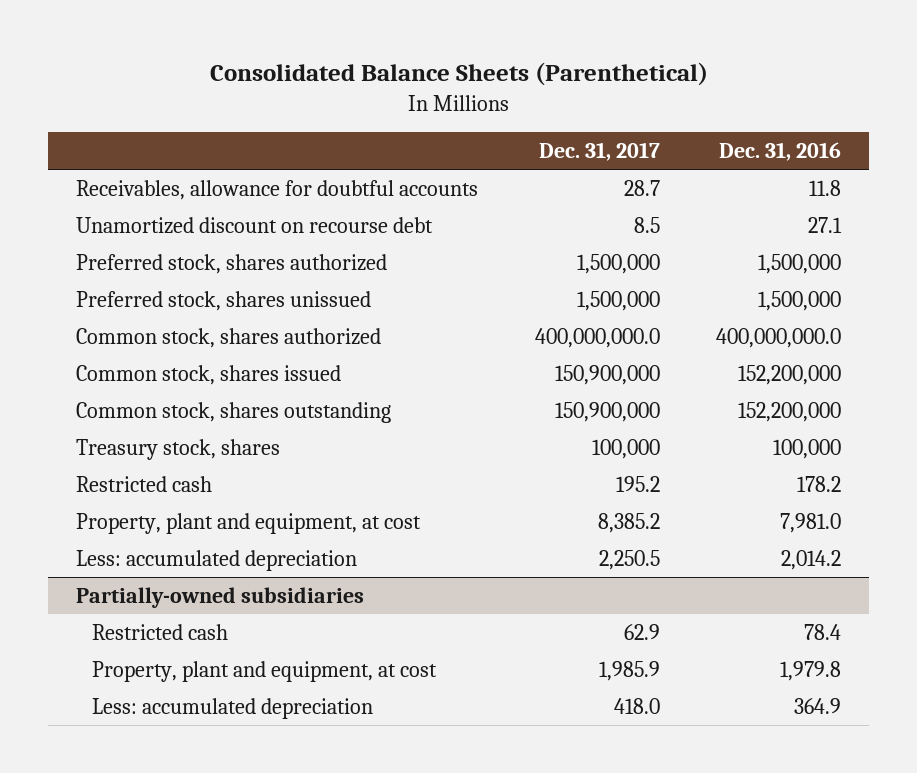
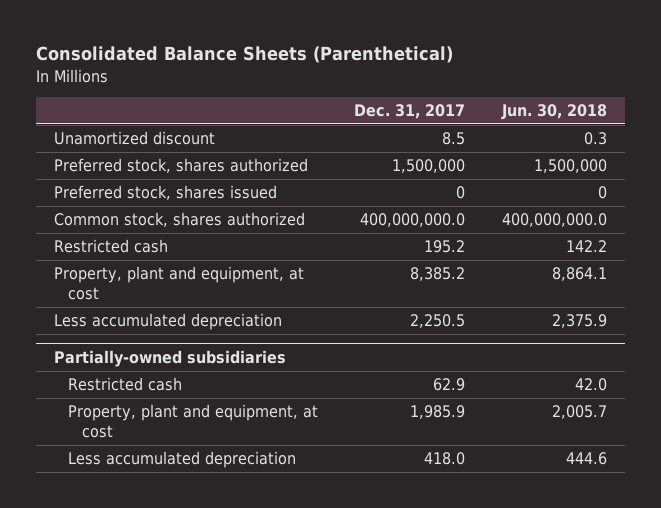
- | Dec. 31, 2017 | Dec. 31, 2016
+ | Dec. 31, 2017 | Jun. 30, 2018
- Receivables, allowance for doubtful accounts | 28.7 | 11.8
- Unamortized discount on recourse debt | 8.5 | 27.1
+ Unamortized discount | 8.5 | 0.3
- Preferred stock, shares unissued | 1,500,000 | 1,500,000
+ Preferred stock, shares issued | 0 | 0
- Common stock, shares issued | 150,900,000 | 152,200,000
- Common stock, shares outstanding | 150,900,000 | 152,200,000
- Treasury stock, shares | 100,000 | 100,000
- Less: accumulated depreciation | 2,250.5 | 2,014.2
+ Less accumulated depreciation | 2,250.5 | 2,375.9
@ Partially-owned subsidiaries
- Less: accumulated depreciation | 418.0 | 364.9
+ Less accumulated depreciation | 418.0 | 444.6

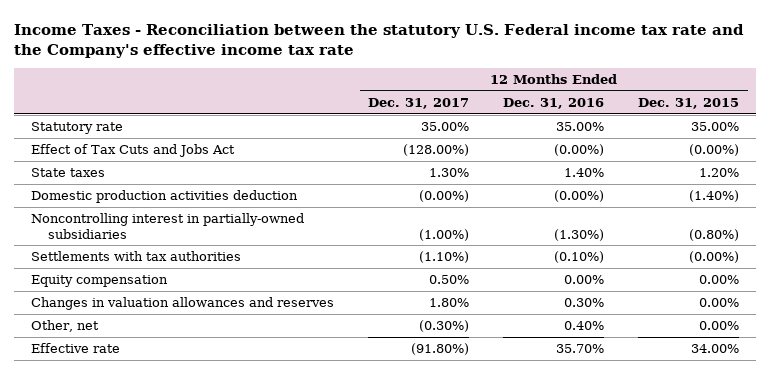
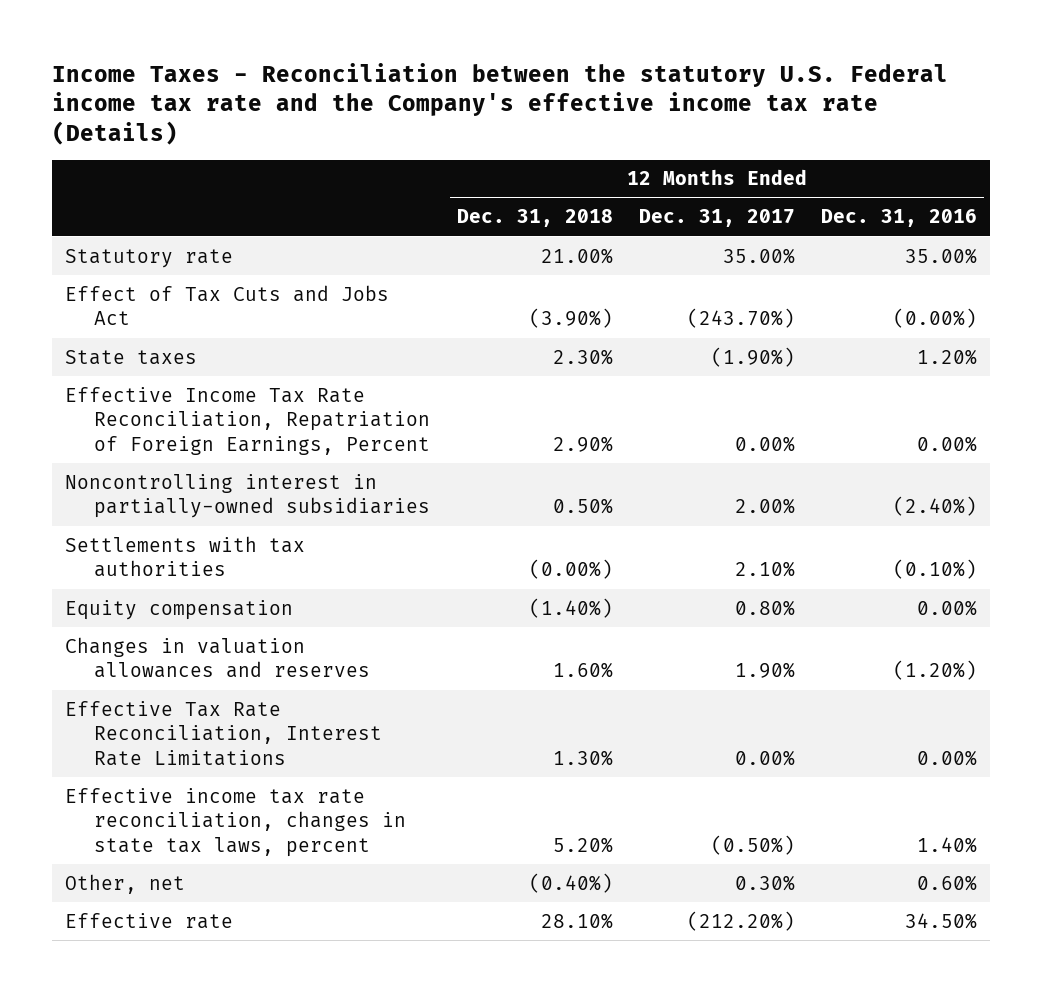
- Income Taxes - Reconciliation between the statutory U.S. Federal income tax rate and the Company's effective income tax rate
+ Income Taxes - Reconciliation between the statutory U.S. Federal income tax rate and the Company's effective income tax rate (Details)
- | 12 Months Ended Dec. 31, 2017 | 12 Months Ended Dec. 31, 2016 | 12 Months Ended Dec. 31, 2015
+ | 12 Months Ended Dec. 31, 2018 | 12 Months Ended Dec. 31, 2017 | 12 Months Ended Dec. 31, 2016
- Effect of Tax Cuts and Jobs Act | (128.00%) | (0.00%) | (0.00%)
- State taxes | 1.30% | 1.40% | 1.20%
- Domestic production activities deduction | (0.00%) | (0.00%) | (1.40%)
- Noncontrolling interest in partially-owned subsidiaries | (1.00%) | (1.30%) | (0.80%)
- Settlements with tax authorities | (1.10%) | (0.10%) | (0.00%)
- Equity compensation | 0.50% | 0.00% | 0.00%
- Changes in valuation allowances and reserves | 1.80% | 0.30% | 0.00%
- Other, net | (0.30%) | 0.40% | 0.00%
- Effective rate | (91.80%) | 35.70% | 34.00%
+ Effect of Tax Cuts and Jobs Act | (3.90%) | (243.70%) | (0.00%)
+ State taxes | 2.30% | (1.90%) | 1.20%
+ Effective Income Tax Rate Reconciliation, Repatriation of Foreign Earnings, Percent | 2.90% | 0.00% | 0.00%
+ Noncontrolling interest in partially-owned subsidiaries | 0.50% | 2.00% | (2.40%)
+ Settlements with tax authorities | (0.00%) | 2.10% | (0.10%)
+ Equity compensation | (1.40%) | 0.80% | 0.00%
+ Changes in valuation allowances and reserves | 1.60% | 1.90% | (1.20%)
+ Effective Tax Rate Reconciliation, Interest Rate Limitations | 1.30% | 0.00% | 0.00%
+ Effective income tax rate reconciliation, changes in state tax laws, percent | 5.20% | (0.50%) | 1.40%
+ Other, net | (0.40%) | 0.30% | 0.60%
+ Effective rate | 28.10% | (212.20%) | 34.50%

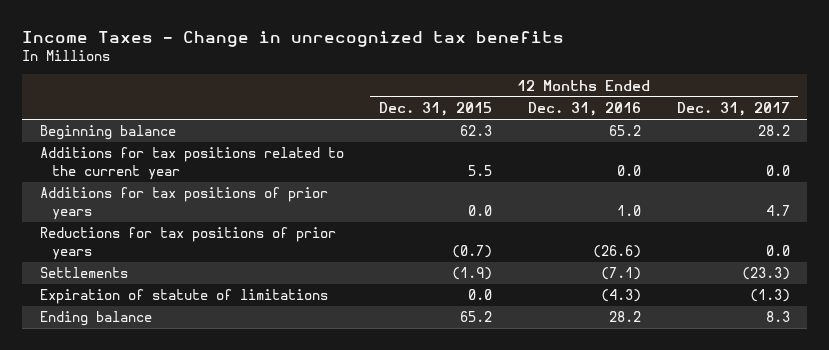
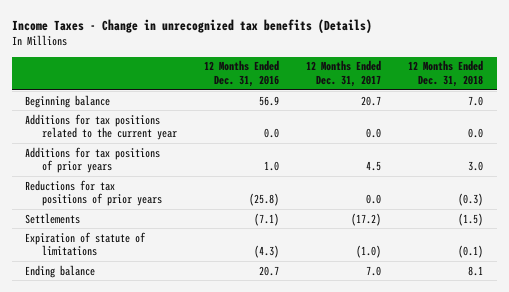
- Income Taxes - Change in unrecognized tax benefits
+ Income Taxes - Change in unrecognized tax benefits (Details)
- | 12 Months Ended Dec. 31, 2015 | 12 Months Ended Dec. 31, 2016 | 12 Months Ended Dec. 31, 2017
+ | 12 Months Ended Dec. 31, 2016 | 12 Months Ended Dec. 31, 2017 | 12 Months Ended Dec. 31, 2018
- Beginning balance | 62.3 | 65.2 | 28.2
+ Beginning balance | 56.9 | 20.7 | 7.0
- Additions for tax positions of prior years | 0.0 | 1.0 | 4.7
- Reductions for tax positions of prior years | (0.7) | (26.6) | 0.0
- Settlements | (1.9) | (7.1) | (23.3)
- Expiration of statute of limitations | 0.0 | (4.3) | (1.3)
- Ending balance | 65.2 | 28.2 | 8.3
+ Additions for tax positions of prior years | 1.0 | 4.5 | 3.0
+ Reductions for tax positions of prior years | (25.8) | 0.0 | (0.3)
+ Settlements | (7.1) | (17.2) | (1.5)
+ Expiration of statute of limitations | (4.3) | (1.0) | (0.1)
+ Ending balance | 20.7 | 7.0 | 8.1

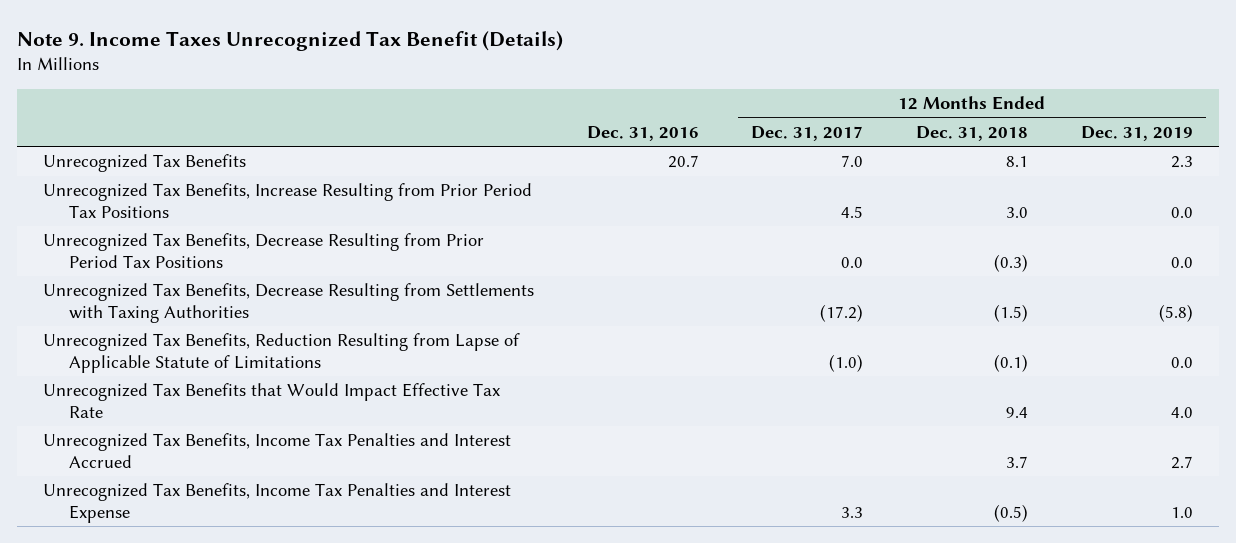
- Income Taxes - Change in unrecognized tax benefits (Details)
+ Note 9. Income Taxes Unrecognized Tax Benefit (Details)
- | 12 Months Ended Dec. 31, 2016 | 12 Months Ended Dec. 31, 2017 | 12 Months Ended Dec. 31, 2018
+ | Dec. 31, 2016 | 12 Months Ended Dec. 31, 2017 | 12 Months Ended Dec. 31, 2018 | 12 Months Ended Dec. 31, 2019
- Beginning balance | 56.9 | 20.7 | 7.0
- Additions for tax positions related to the current year | 0.0 | 0.0 | 0.0
- Additions for tax positions of prior years | 1.0 | 4.5 | 3.0
- Reductions for tax positions of prior years | (25.8) | 0.0 | (0.3)
- Settlements | (7.1) | (17.2) | (1.5)
- Expiration of statute of limitations | (4.3) | (1.0) | (0.1)
- Ending balance | 20.7 | 7.0 | 8.1
+ Unrecognized Tax Benefits | 20.7 | 7.0 | 8.1 | 2.3
+ Unrecognized Tax Benefits, Increase Resulting from Prior Period Tax Positions | | 4.5 | 3.0 | 0.0
+ Unrecognized Tax Benefits, Decrease Resulting from Prior Period Tax Positions | | 0.0 | (0.3) | 0.0
+ Unrecognized Tax Benefits, Decrease Resulting from Settlements with Taxing Authorities | | (17.2) | (1.5) | (5.8)
+ Unrecognized Tax Benefits, Reduction Resulting from Lapse of Applicable Statute of Limitations | | (1.0) | (0.1) | 0.0
+ Unrecognized Tax Benefits that Would Impact Effective Tax Rate | | | 9.4 | 4.0
+ Unrecognized Tax Benefits, Income Tax Penalties and Interest Accrued | | | 3.7 | 2.7
+ Unrecognized Tax Benefits, Income Tax Penalties and Interest Expense | | 3.3 | (0.5) | 1.0

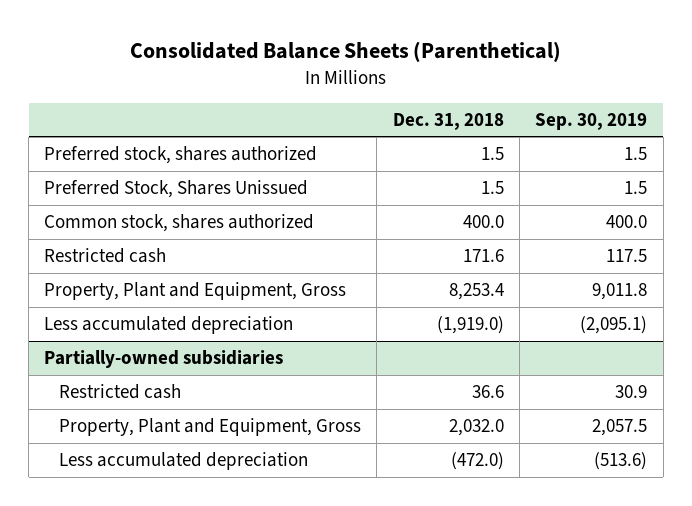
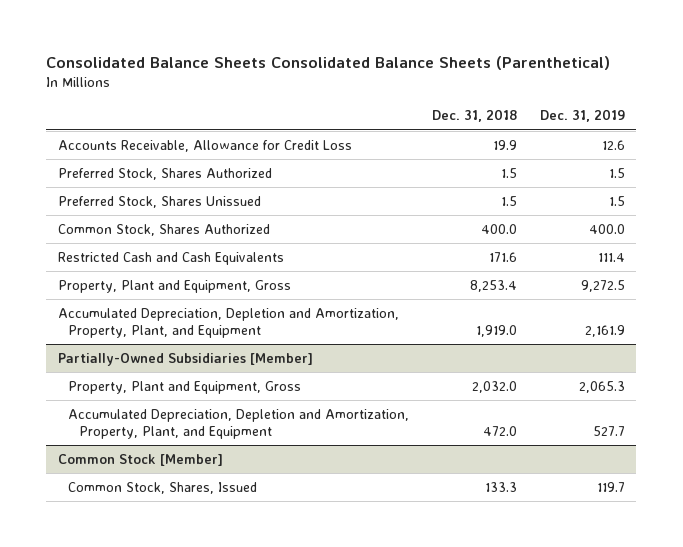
- Consolidated Balance Sheets (Parenthetical)
+ Consolidated Balance Sheets Consolidated Balance Sheets (Parenthetical)
- | Dec. 31, 2018 | Sep. 30, 2019
+ | Dec. 31, 2018 | Dec. 31, 2019
- Preferred stock, shares authorized | 1.5 | 1.5
+ Accounts Receivable, Allowance for Credit Loss | 19.9 | 12.6
+ Preferred Stock, Shares Authorized | 1.5 | 1.5
- Common stock, shares authorized | 400.0 | 400.0
- Restricted cash | 171.6 | 117.5
+ Common Stock, Shares Authorized | 400.0 | 400.0
+ Restricted Cash and Cash Equivalents | 171.6 | 111.4
- Less accumulated depreciation | (1,919.0) | (2,095.1)
- Partially-owned subsidiaries
- Restricted cash | 36.6 | 30.9
+ Accumulated Depreciation, Depletion and Amortization, Property, Plant, and Equipment | 1,919.0 | 2,161.9
+ Partially-Owned Subsidiaries [Member]
- Less accumulated depreciation | (472.0) | (513.6)
+ Accumulated Depreciation, Depletion and Amortization, Property, Plant, and Equipment | 472.0 | 527.7
+ Common Stock [Member]
+ Common Stock, Shares, Issued | 133.3 | 119.7

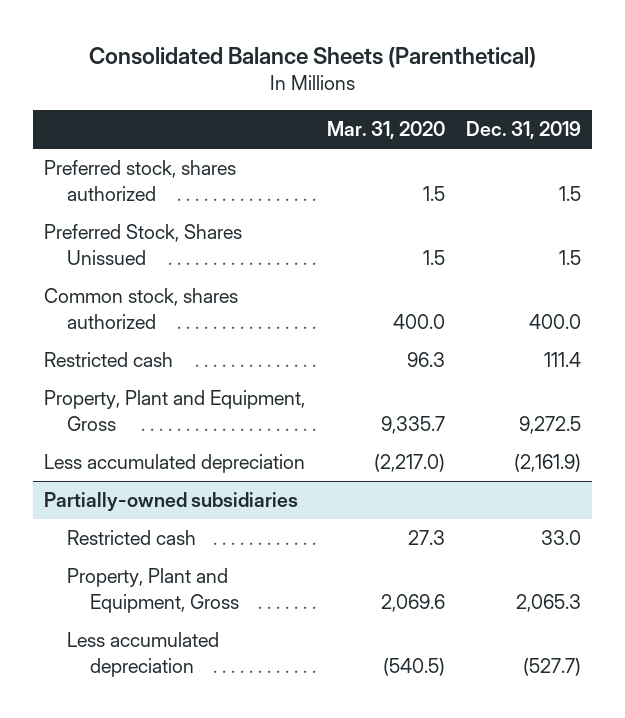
- Consolidated Balance Sheets Consolidated Balance Sheets (Parenthetical)
+ Consolidated Balance Sheets (Parenthetical)
- | Dec. 31, 2018 | Dec. 31, 2019
+ | Mar. 31, 2020 | Dec. 31, 2019
- Accounts Receivable, Allowance for Credit Loss | 19.9 | 12.6
- Preferred Stock, Shares Authorized | 1.5 | 1.5
+ Preferred stock, shares authorized | 1.5 | 1.5
- Common Stock, Shares Authorized | 400.0 | 400.0
- Restricted Cash and Cash Equivalents | 171.6 | 111.4
+ Common stock, shares authorized | 400.0 | 400.0
+ Restricted cash | 96.3 | 111.4
- Accumulated Depreciation, Depletion and Amortization, Property, Plant, and Equipment | 1,919.0 | 2,161.9
- Partially-Owned Subsidiaries [Member]
+ Less accumulated depreciation | (2,217.0) | (2,161.9)
+ Partially-owned subsidiaries
+ Restricted cash | 27.3 | 33.0
- Accumulated Depreciation, Depletion and Amortization, Property, Plant, and Equipment | 472.0 | 527.7
- Common Stock [Member]
- Common Stock, Shares, Issued | 133.3 | 119.7
+ Less accumulated depreciation | (540.5) | (527.7)

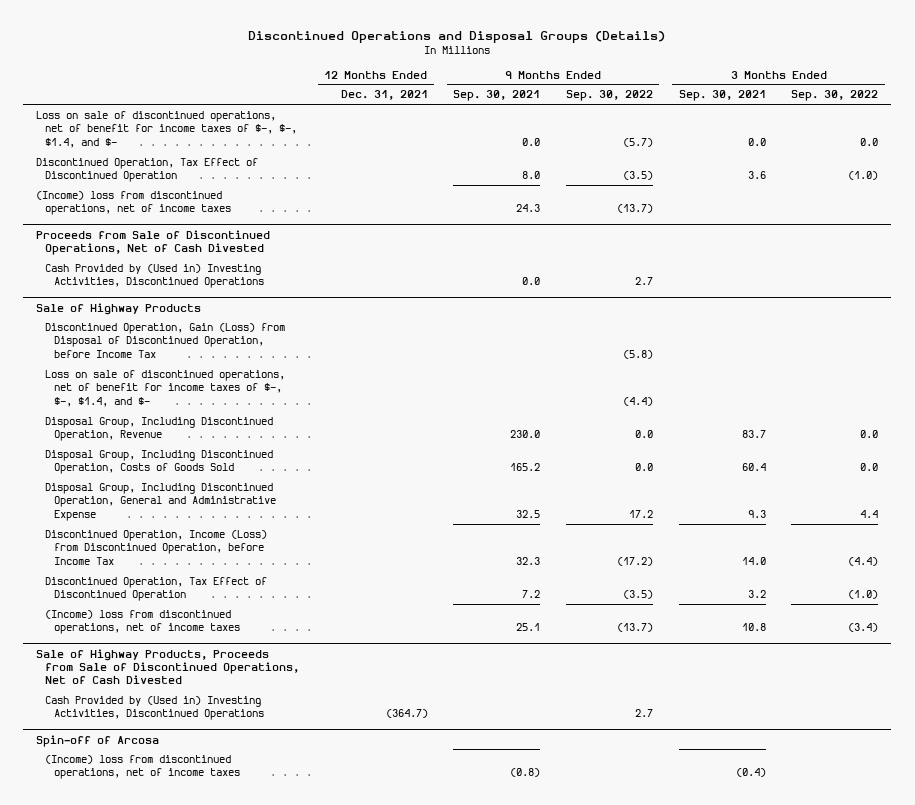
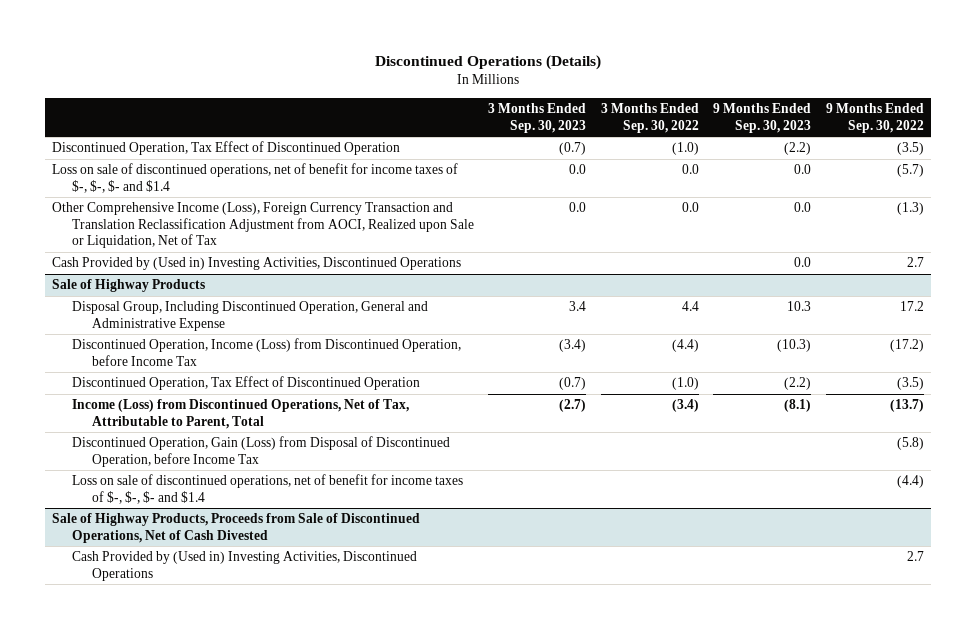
- Discontinued Operations and Disposal Groups (Details)
+ Discontinued Operations (Details)
- | 12 Months Ended Dec. 31, 2021 | 9 Months Ended Sep. 30, 2021 | 9 Months Ended Sep. 30, 2022 | 3 Months Ended Sep. 30, 2021 | 3 Months Ended Sep. 30, 2022
+ | 3 Months Ended Sep. 30, 2023 | 3 Months Ended Sep. 30, 2022 | 9 Months Ended Sep. 30, 2023 | 9 Months Ended Sep. 30, 2022
- Loss on sale of discontinued operations, net of benefit for income taxes of $-, $-, $1.4, and $- | | 0.0 | (5.7) | 0.0 | 0.0
- (Income) loss from discontinued operations, net of income taxes | | 24.3 | (13.7) | |
- Proceeds from Sale of Discontinued Operations, Net of Cash Divested
+ Loss on sale of discontinued operations, net of benefit for income taxes of $-, $-, $- and $1.4 | 0.0 | 0.0 | 0.0 | (5.7)
+ Other Comprehensive Income (Loss), Foreign Currency Transaction and Translation Reclassification Adjustment from AOCI, Realized upon Sale or Liquidation, Net of Tax | 0.0 | 0.0 | 0.0 | (1.3)
@ Sale of Highway Products
- Loss on sale of discontinued operations, net of benefit for income taxes of $-, $-, $1.4, and $- | | | (4.4) | |
- Disposal Group, Including Discontinued Operation, Revenue | | 230.0 | 0.0 | 83.7 | 0.0
- Disposal Group, Including Discontinued Operation, Costs of Goods Sold | | 165.2 | 0.0 | 60.4 | 0.0
- (Income) loss from discontinued operations, net of income taxes | | 25.1 | (13.7) | 10.8 | (3.4)
+ Income (Loss) from Discontinued Operations, Net of Tax, Attributable to Parent, Total | (2.7) | (3.4) | (8.1) | (13.7)
moved down: Discontinued Operation, Gain (Loss) from Disposal of Discontinued Operation, before Income Tax | | | | (5.8)
+ Loss on sale of discontinued operations, net of benefit for income taxes of $-, $-, $- and $1.4 | | | | (4.4)
- Spin-off of Arcosa
- (Income) loss from discontinued operations, net of income taxes | | (0.8) | | (0.4) |

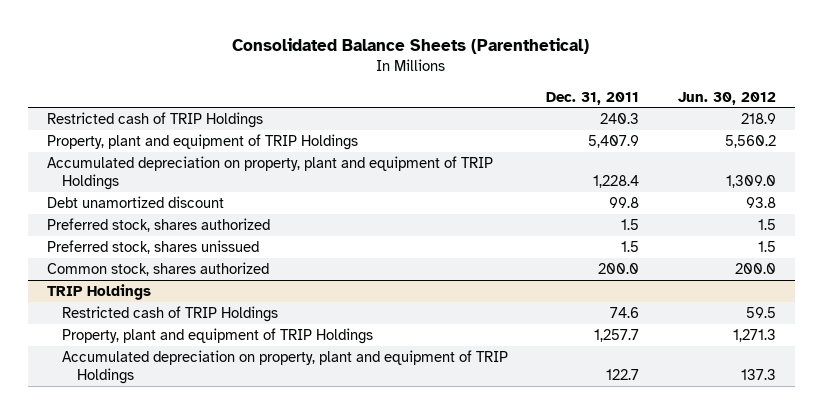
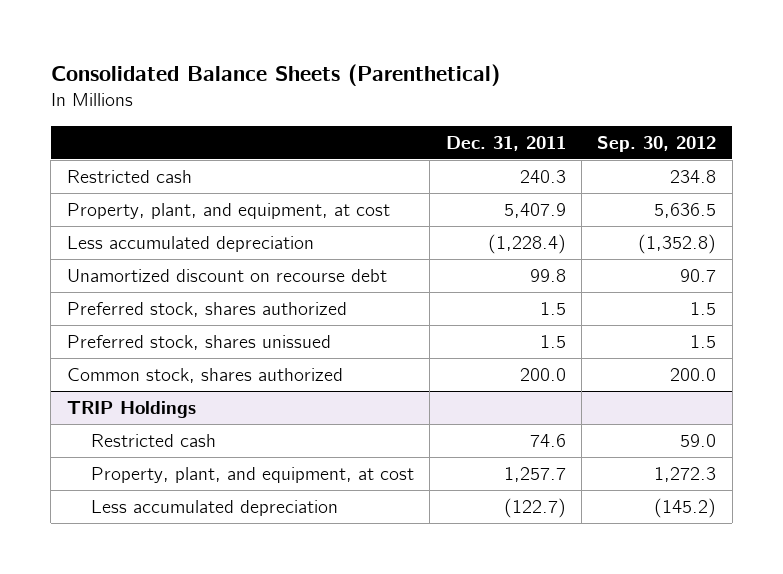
- | Dec. 31, 2011 | Jun. 30, 2012
+ | Dec. 31, 2011 | Sep. 30, 2012
- Restricted cash of TRIP Holdings | 240.3 | 218.9
- Property, plant and equipment of TRIP Holdings | 5,407.9 | 5,560.2
- Accumulated depreciation on property, plant and equipment of TRIP Holdings | 1,228.4 | 1,309.0
- Debt unamortized discount | 99.8 | 93.8
+ Restricted cash | 240.3 | 234.8
+ Property, plant, and equipment, at cost | 5,407.9 | 5,636.5
+ Less accumulated depreciation | (1,228.4) | (1,352.8)
+ Unamortized discount on recourse debt | 99.8 | 90.7
@ TRIP Holdings
- Restricted cash of TRIP Holdings | 74.6 | 59.5
- Property, plant and equipment of TRIP Holdings | 1,257.7 | 1,271.3
- Accumulated depreciation on property, plant and equipment of TRIP Holdings | 122.7 | 137.3
+ Restricted cash | 74.6 | 59.0
+ Property, plant, and equipment, at cost | 1,257.7 | 1,272.3
+ Less accumulated depreciation | (122.7) | (145.2)

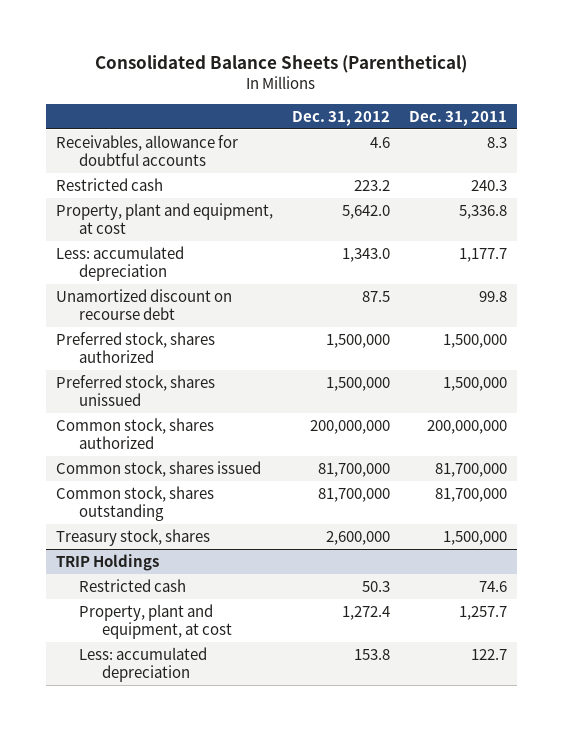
- | Dec. 31, 2011 | Sep. 30, 2012
+ | Dec. 31, 2012 | Dec. 31, 2011
+ Receivables, allowance for doubtful accounts | 4.6 | 8.3
- Property, plant, and equipment, at cost | 5,407.9 | 5,636.5
- Less accumulated depreciation | (1,228.4) | (1,352.8)
+ Property, plant and equipment, at cost | 5,642.0 | 5,336.8
+ Less: accumulated depreciation | 1,343.0 | 1,177.7
- Preferred stock, shares authorized | 1.5 | 1.5
- Preferred stock, shares unissued | 1.5 | 1.5
- Common stock, shares authorized | 200.0 | 200.0
+ Preferred stock, shares authorized | 1,500,000 | 1,500,000
+ Preferred stock, shares unissued | 1,500,000 | 1,500,000
+ Common stock, shares authorized | 200,000,000 | 200,000,000
+ Common stock, shares issued | 81,700,000 | 81,700,000
+ Common stock, shares outstanding | 81,700,000 | 81,700,000
+ Treasury stock, shares | 2,600,000 | 1,500,000
@ TRIP Holdings
- Property, plant, and equipment, at cost | 1,257.7 | 1,272.3
- Less accumulated depreciation | (122.7) | (145.2)
+ Property, plant and equipment, at cost | 1,272.4 | 1,257.7
+ Less: accumulated depreciation | 153.8 | 122.7

